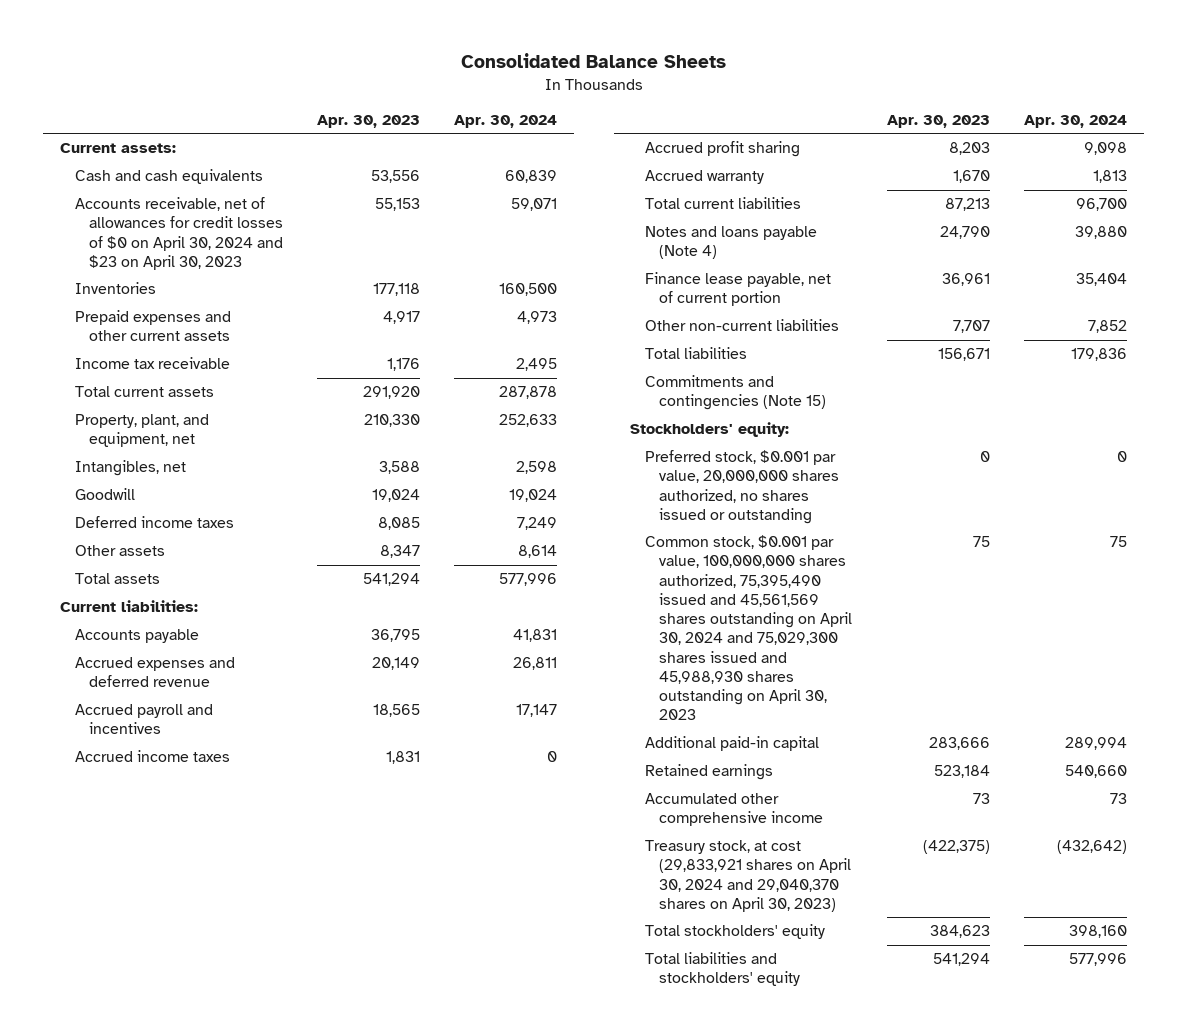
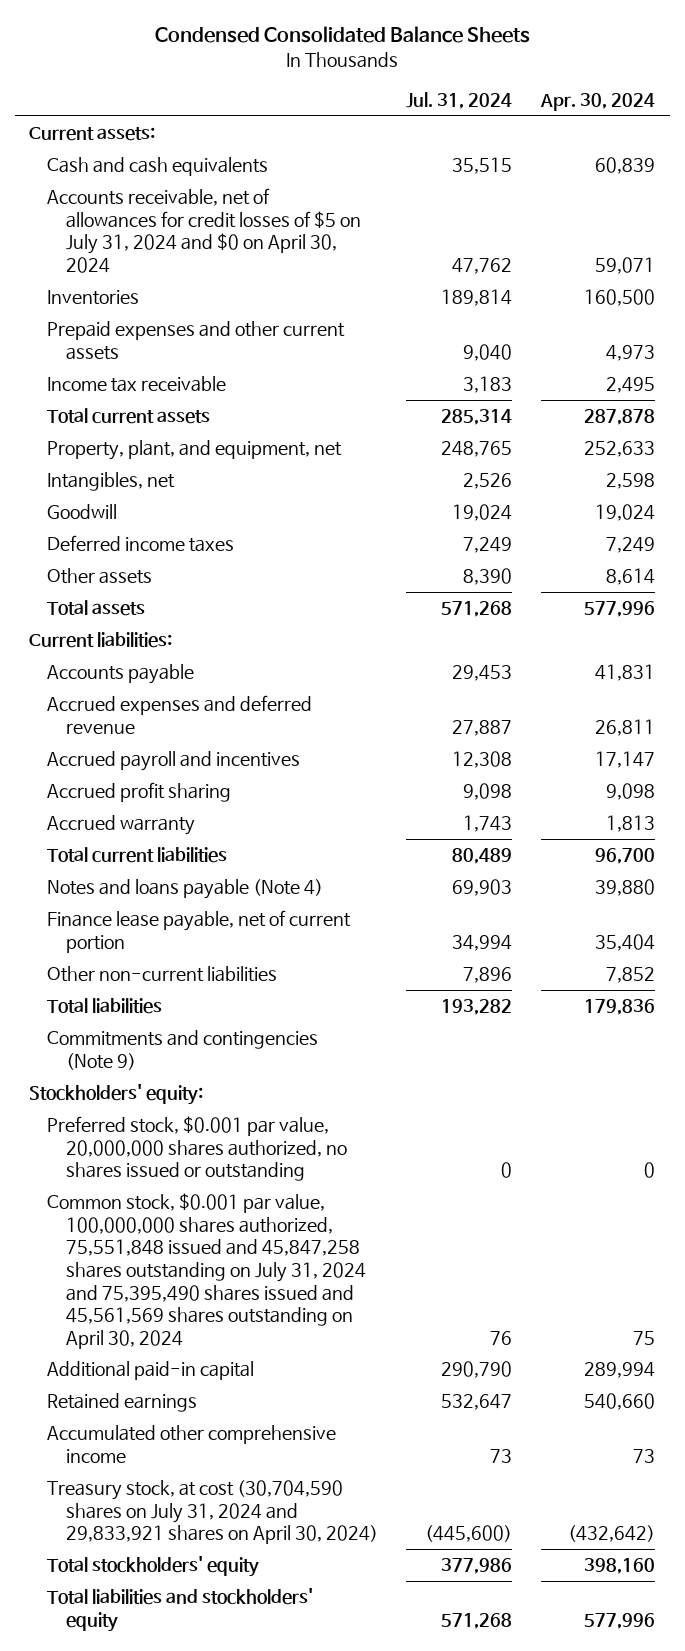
- Consolidated Balance Sheets
+ Condensed Consolidated Balance Sheets
- | Apr. 30, 2023 | Apr. 30, 2024
+ | Jul. 31, 2024 | Apr. 30, 2024
- Accounts receivable, net of allowances for credit losses of $0 on April 30, 2024 and $23 on April 30, 2023 | 55,153 | 59,071
+ Accounts receivable, net of allowances for credit losses of $5 on July 31, 2024 and $0 on April 30, 2024 | 47,762 | 59,071
- Accrued income taxes | 1,831 | 0
- Commitments and contingencies (Note 15)
+ Commitments and contingencies (Note 9)
- Common stock, $0.001 par value, 100,000,000 shares authorized, 75,395,490 issued and 45,561,569 shares outstanding on April 30, 2024 and 75,029,300 shares issued and 45,988,930 shares outstanding on April 30, 2023 | 75 | 75
+ Common stock, $0.001 par value, 100,000,000 shares authorized, 75,551,848 issued and 45,847,258 shares outstanding on July 31, 2024 and 75,395,490 shares issued and 45,561,569 shares outstanding on April 30, 2024 | 76 | 75
- Treasury stock, at cost (29,833,921 shares on April 30, 2024 and 29,040,370 shares on April 30, 2023) | (422,375) | (432,642)
+ Treasury stock, at cost (30,704,590 shares on July 31, 2024 and 29,833,921 shares on April 30, 2024) | (445,600) | (432,642)

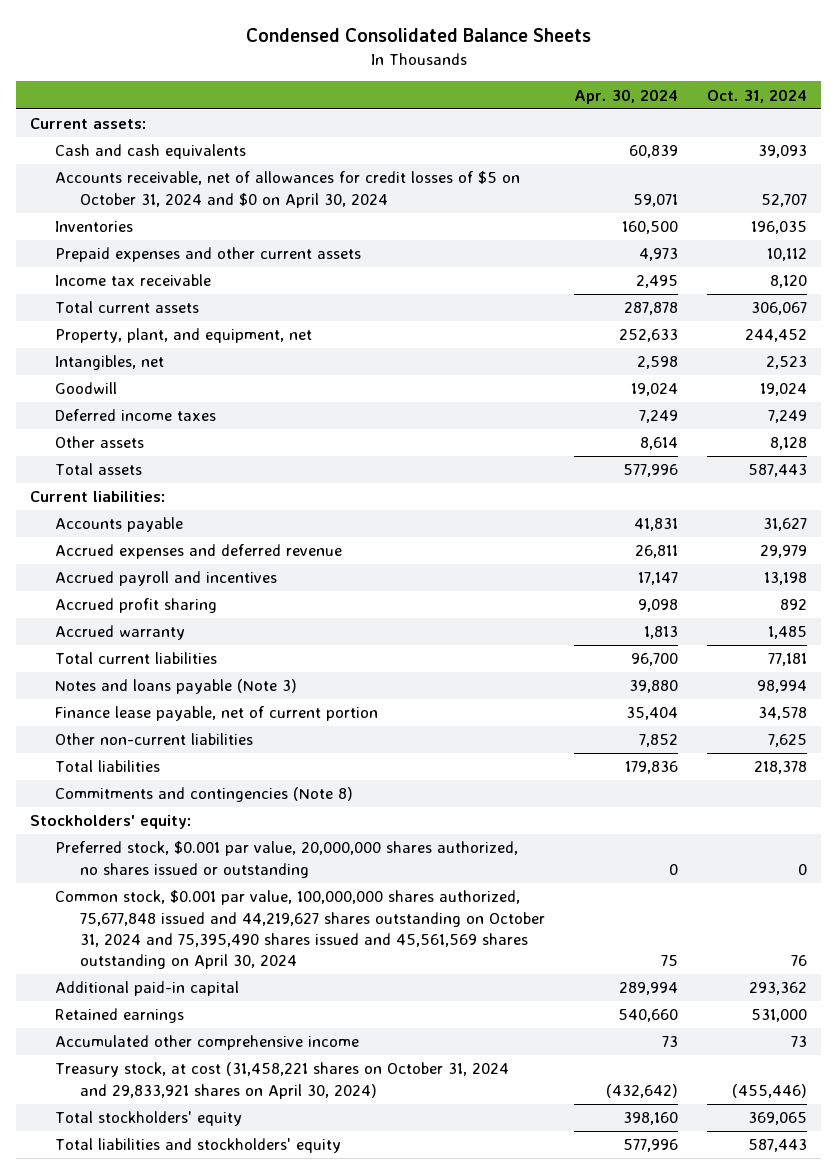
- | Jul. 31, 2024 | Apr. 30, 2024
+ | Apr. 30, 2024 | Oct. 31, 2024
- Accounts receivable, net of allowances for credit losses of $5 on July 31, 2024 and $0 on April 30, 2024 | 47,762 | 59,071
+ Accounts receivable, net of allowances for credit losses of $5 on October 31, 2024 and $0 on April 30, 2024 | 59,071 | 52,707
- Notes and loans payable (Note 4) | 69,903 | 39,880
+ Notes and loans payable (Note 3) | 39,880 | 98,994
- Commitments and contingencies (Note 9)
+ Commitments and contingencies (Note 8)
- Common stock, $0.001 par value, 100,000,000 shares authorized, 75,551,848 issued and 45,847,258 shares outstanding on July 31, 2024 and 75,395,490 shares issued and 45,561,569 shares outstanding on April 30, 2024 | 76 | 75
+ Common stock, $0.001 par value, 100,000,000 shares authorized, 75,677,848 issued and 44,219,627 shares outstanding on October 31, 2024 and 75,395,490 shares issued and 45,561,569 shares outstanding on April 30, 2024 | 75 | 76
- Treasury stock, at cost (30,704,590 shares on July 31, 2024 and 29,833,921 shares on April 30, 2024) | (445,600) | (432,642)
+ Treasury stock, at cost (31,458,221 shares on October 31, 2024 and 29,833,921 shares on April 30, 2024) | (432,642) | (455,446)

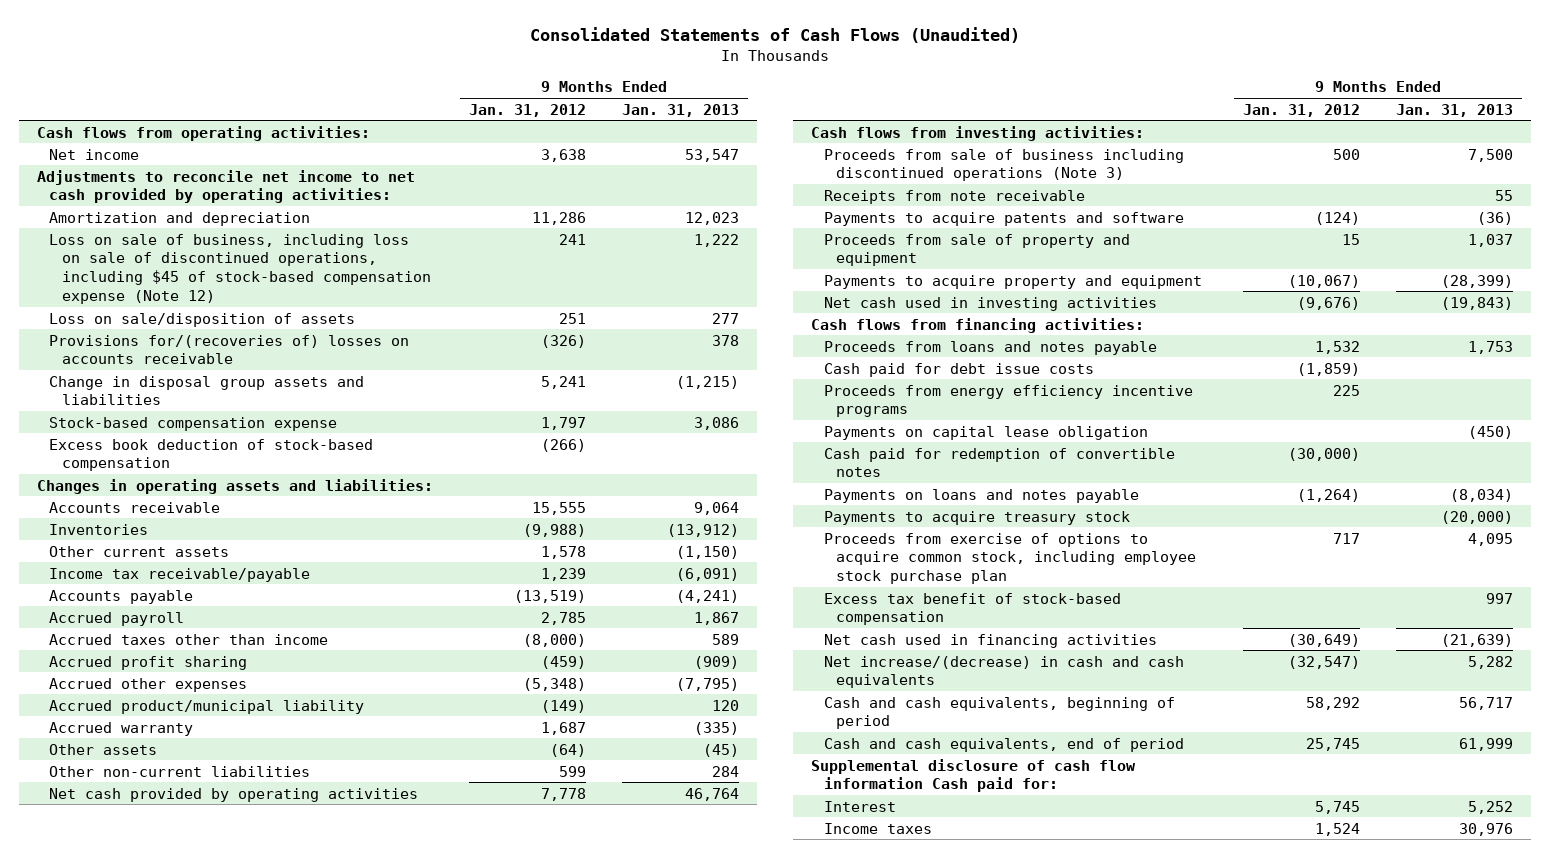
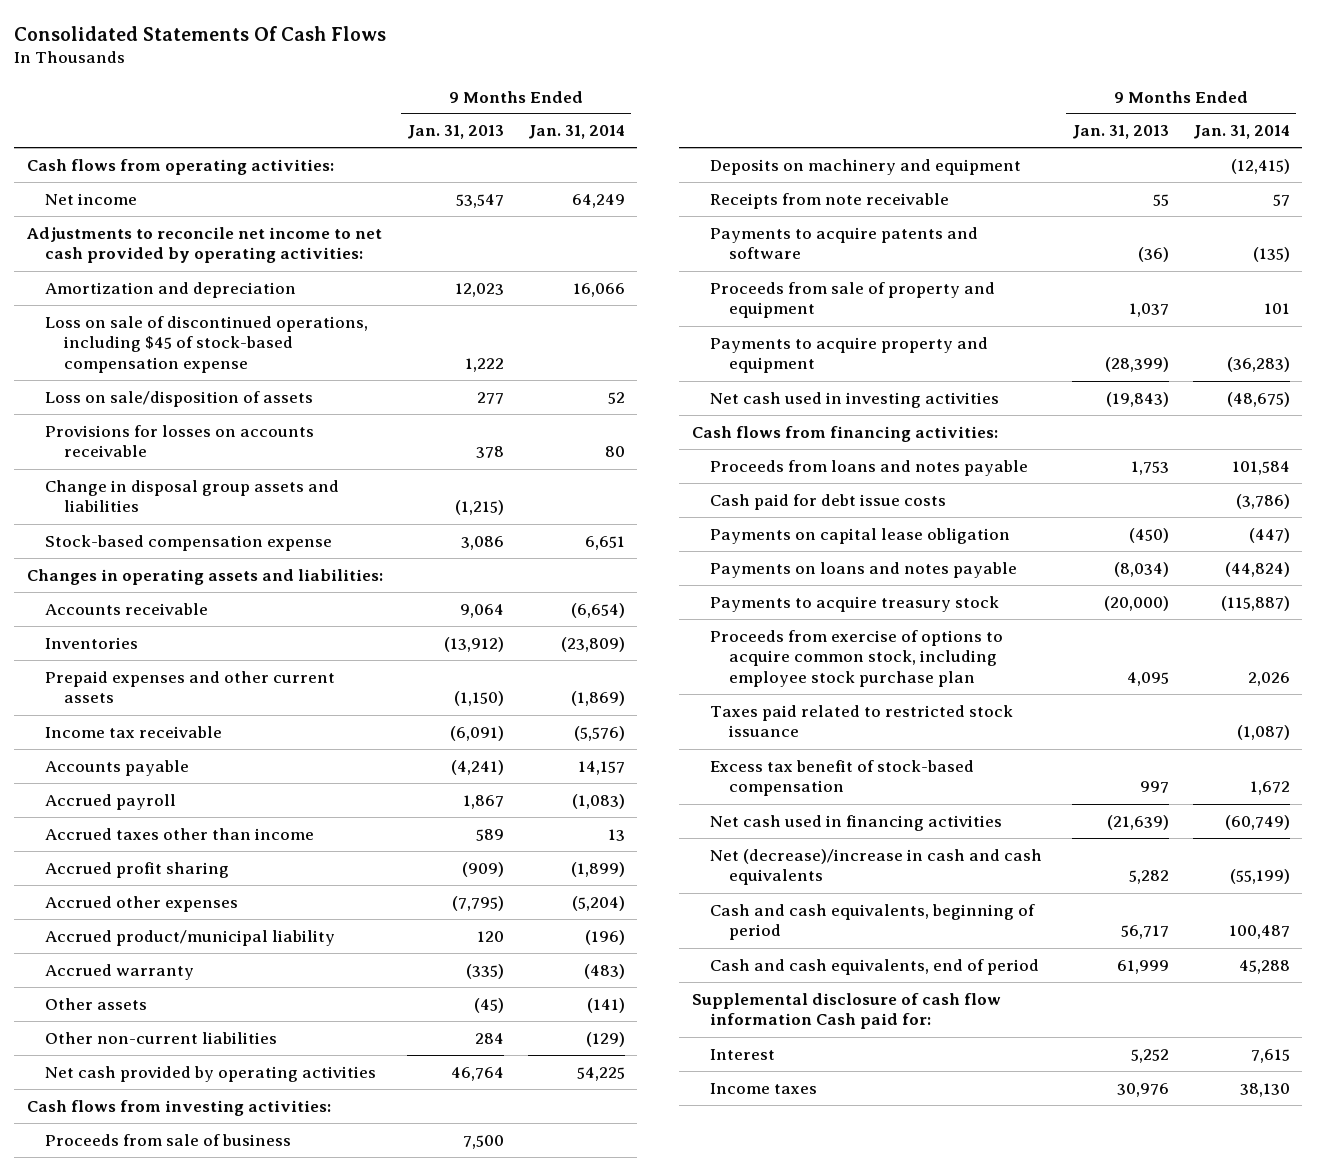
- Consolidated Statements of Cash Flows (Unaudited)
+ Consolidated Statements Of Cash Flows
- | 9 Months Ended Jan. 31, 2012 | 9 Months Ended Jan. 31, 2013
+ | 9 Months Ended Jan. 31, 2013 | 9 Months Ended Jan. 31, 2014
- Loss on sale of business, including loss on sale of discontinued operations, including $45 of stock-based compensation expense (Note 12) | 241 | 1,222
+ Loss on sale of discontinued operations, including $45 of stock-based compensation expense | 1,222 |
- Provisions for/(recoveries of) losses on accounts receivable | (326) | 378
+ Provisions for losses on accounts receivable | 378 | 80
- Excess book deduction of stock-based compensation | (266) |
- Other current assets | 1,578 | (1,150)
- Income tax receivable/payable | 1,239 | (6,091)
+ Prepaid expenses and other current assets | (1,150) | (1,869)
+ Income tax receivable | (6,091) | (5,576)
- Proceeds from sale of business including discontinued operations (Note 3) | 500 | 7,500
+ Proceeds from sale of business | 7,500 |
+ Deposits on machinery and equipment | | (12,415)
- Proceeds from energy efficiency incentive programs | 225 |
- Cash paid for redemption of convertible notes | (30,000) |
+ Taxes paid related to restricted stock issuance | | (1,087)
- Net increase/(decrease) in cash and cash equivalents | (32,547) | 5,282
+ Net (decrease)/increase in cash and cash equivalents | 5,282 | (55,199)

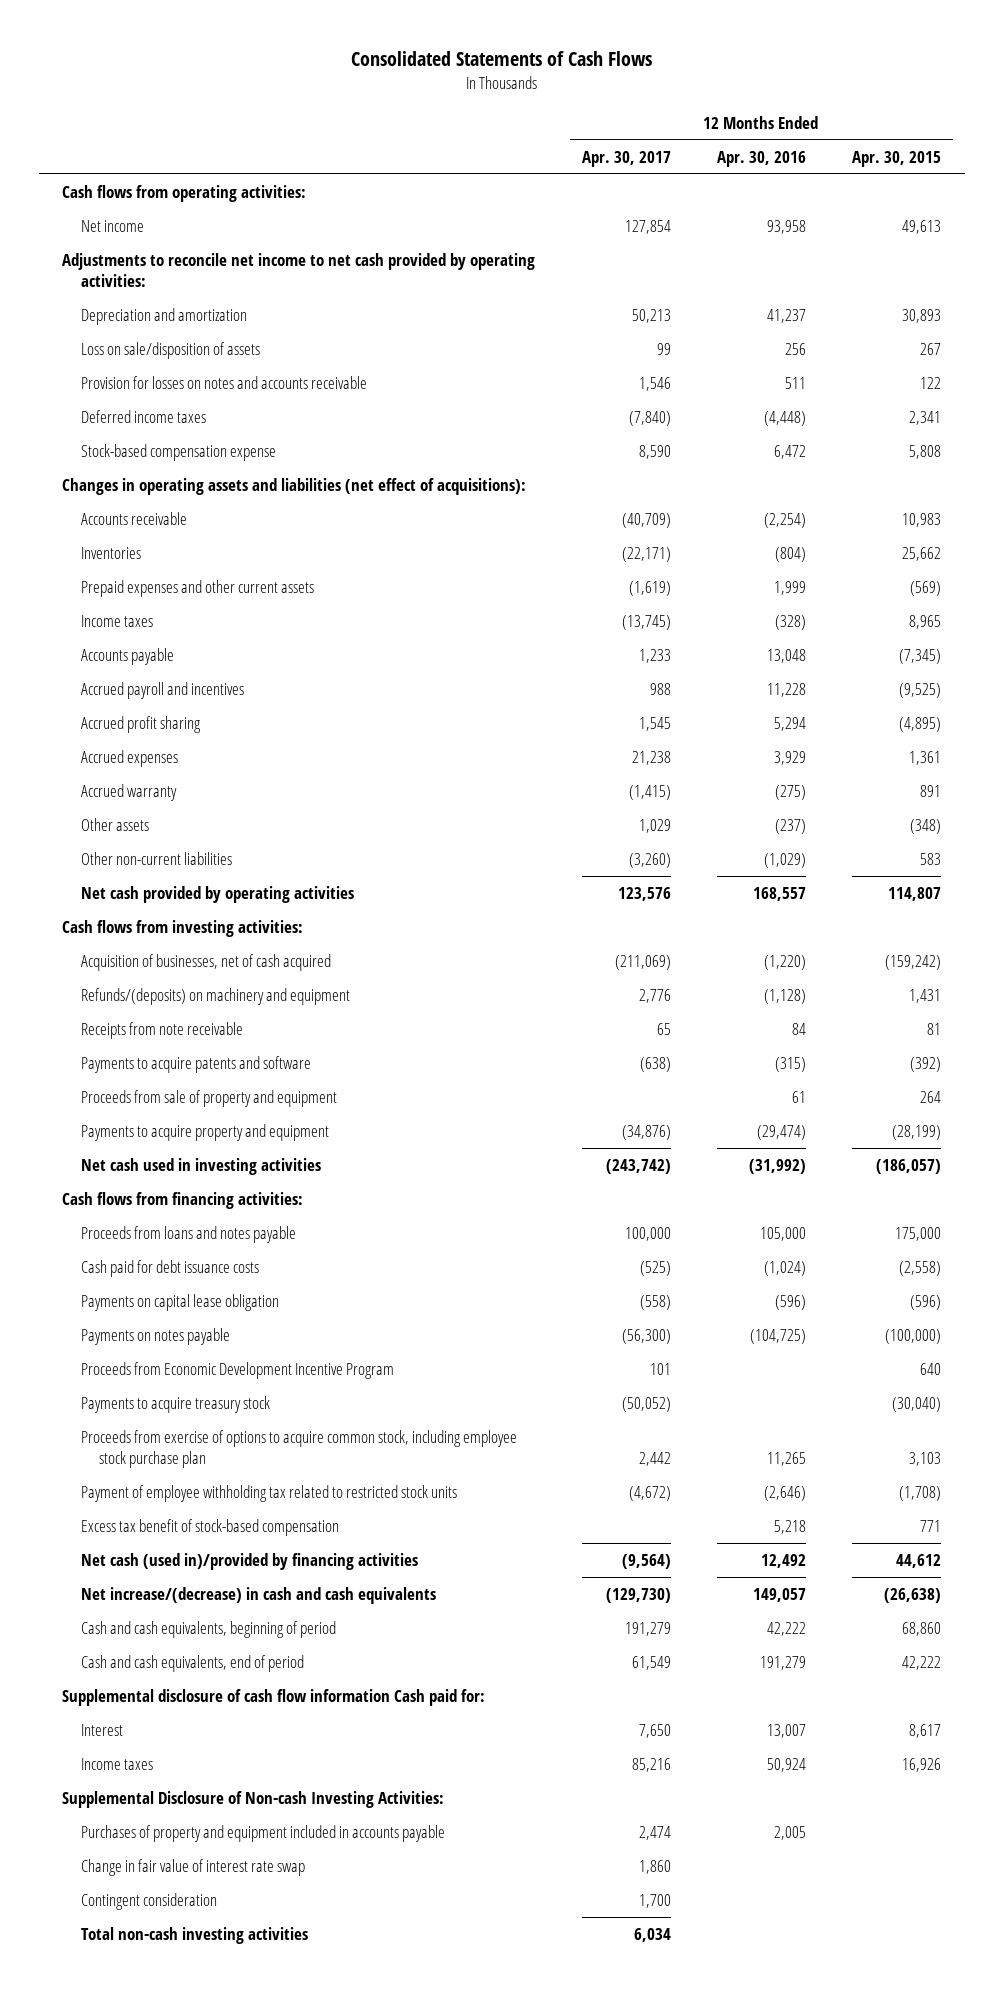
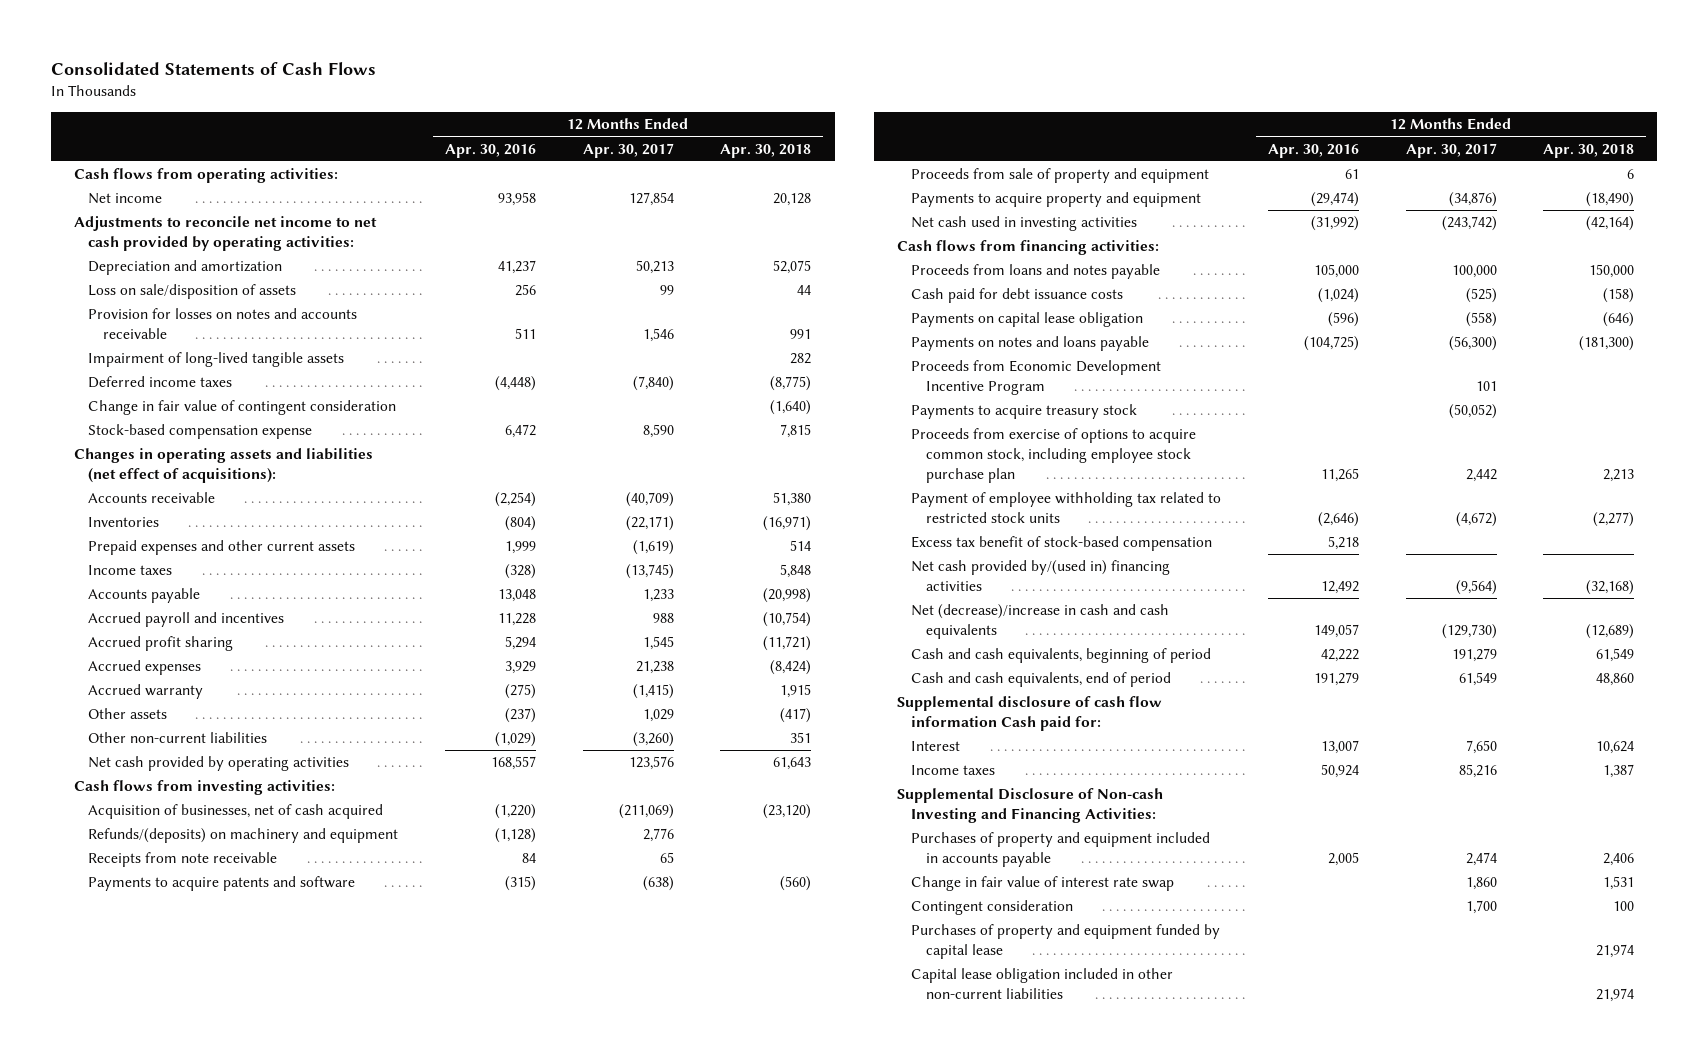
- | 12 Months Ended Apr. 30, 2017 | 12 Months Ended Apr. 30, 2016 | 12 Months Ended Apr. 30, 2015
+ | 12 Months Ended Apr. 30, 2016 | 12 Months Ended Apr. 30, 2017 | 12 Months Ended Apr. 30, 2018
+ Impairment of long-lived tangible assets | | | 282
+ Change in fair value of contingent consideration | | | (1,640)
- Payments on notes payable | (56,300) | (104,725) | (100,000)
+ Payments on notes and loans payable | (104,725) | (56,300) | (181,300)
- Net cash (used in)/provided by financing activities | (9,564) | 12,492 | 44,612
- Net increase/(decrease) in cash and cash equivalents | (129,730) | 149,057 | (26,638)
+ Net cash provided by/(used in) financing activities | 12,492 | (9,564) | (32,168)
+ Net (decrease)/increase in cash and cash equivalents | 149,057 | (129,730) | (12,689)
- Supplemental Disclosure of Non-cash Investing Activities:
+ Supplemental Disclosure of Non-cash Investing and Financing Activities:
- Total non-cash investing activities | 6,034 | |
+ Purchases of property and equipment funded by capital lease | | | 21,974
+ Capital lease obligation included in other non-current liabilities | | | 21,974

